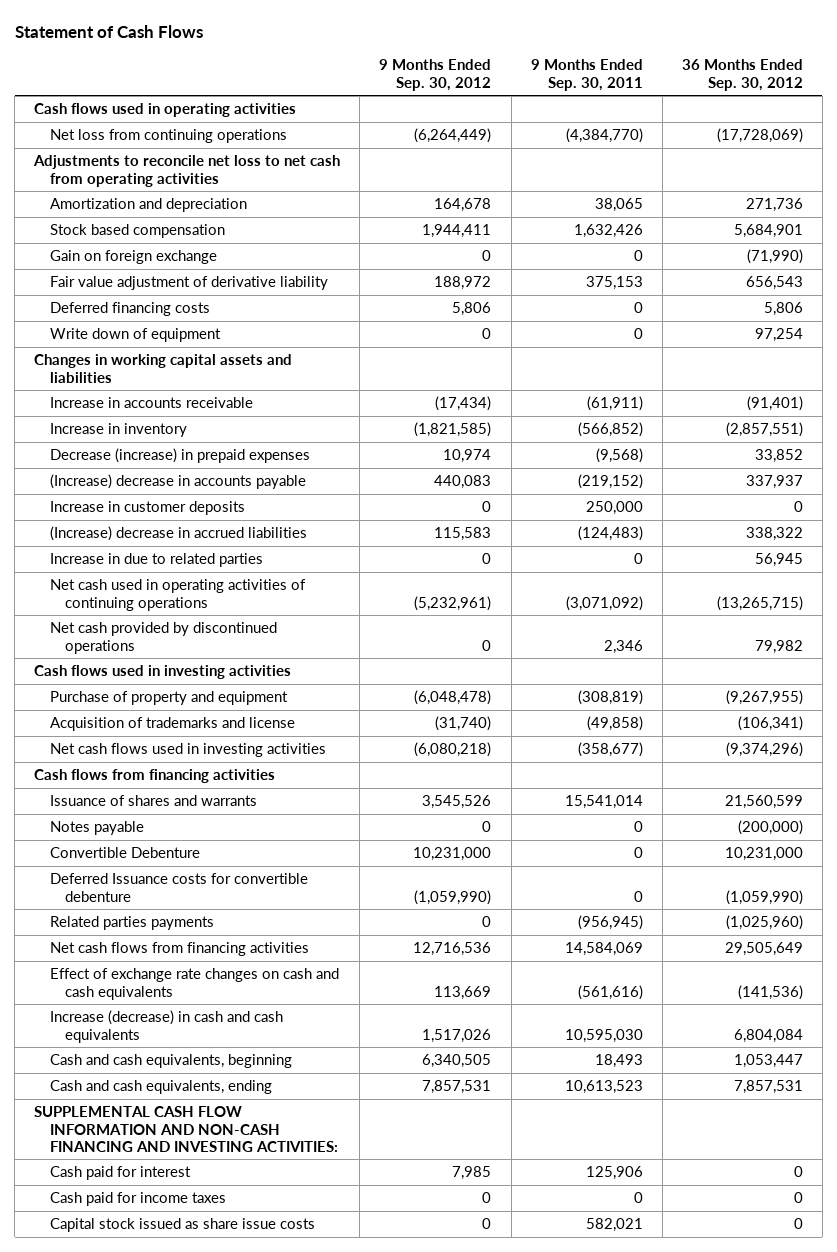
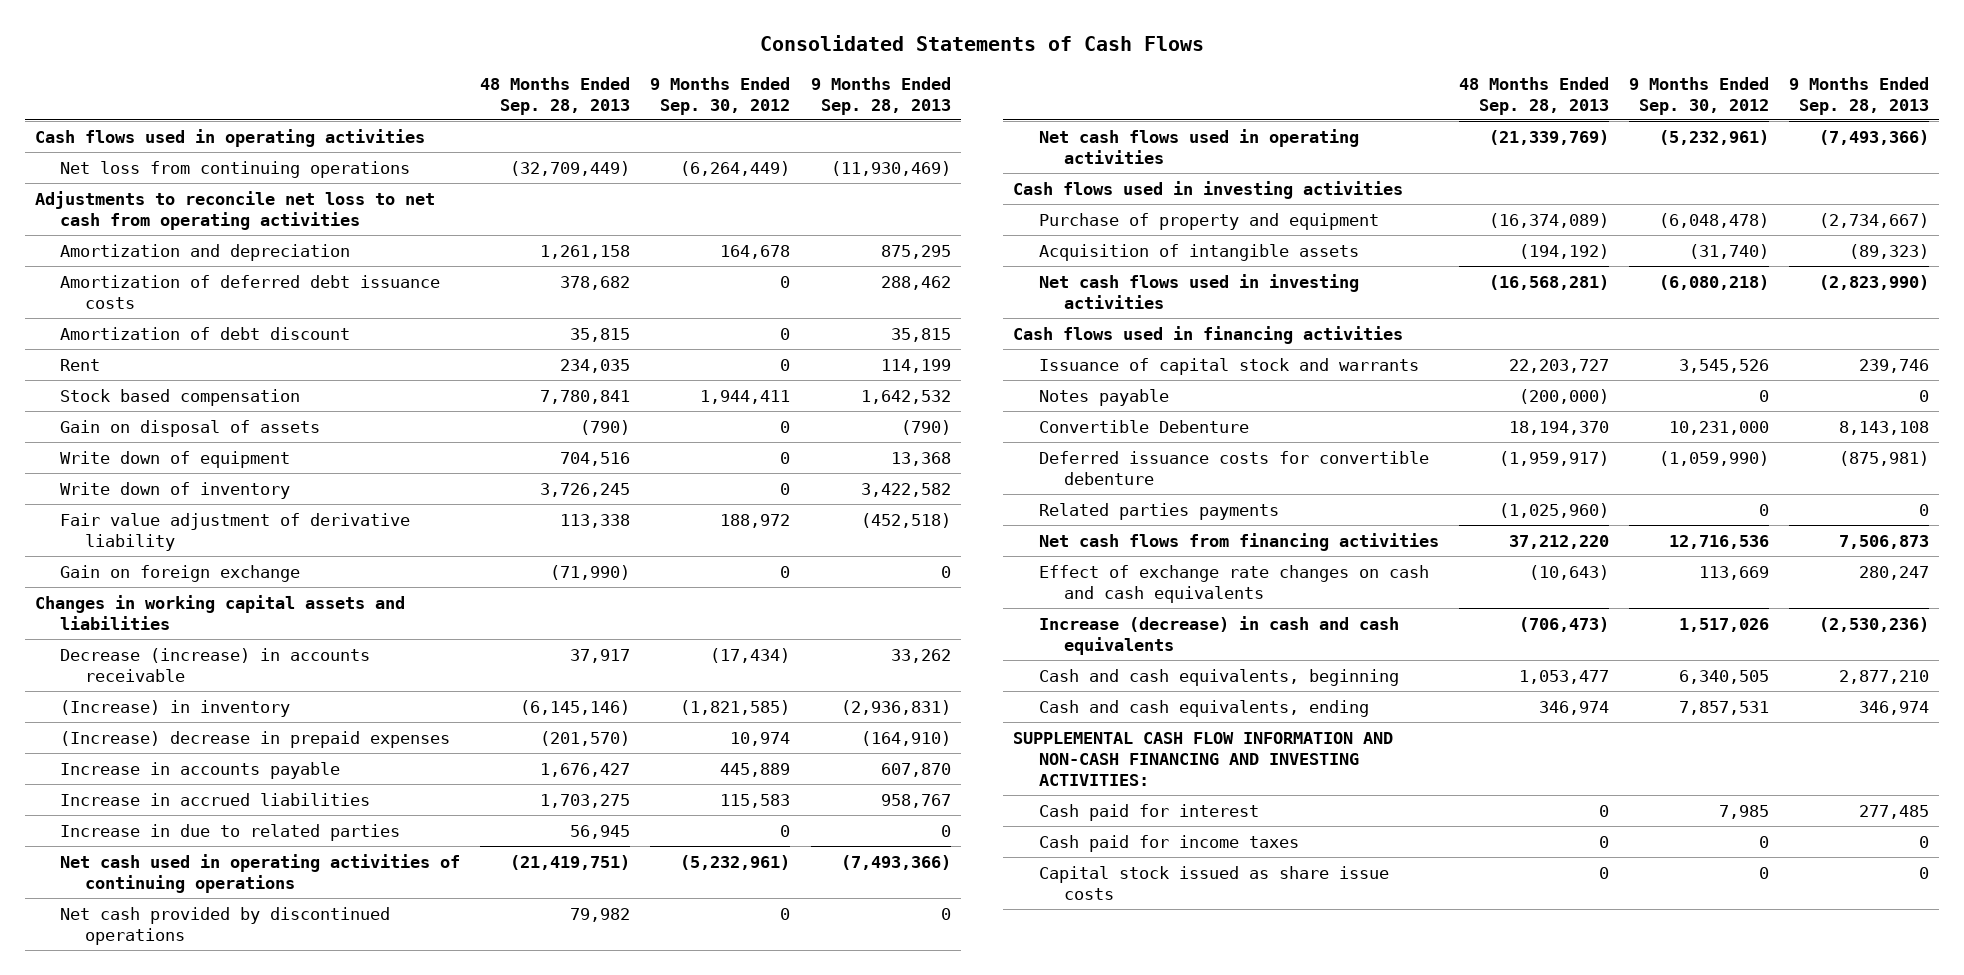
- Statement of Cash Flows
+ Consolidated Statements of Cash Flows
- | 9 Months Ended Sep. 30, 2012 | 9 Months Ended Sep. 30, 2011 | 36 Months Ended Sep. 30, 2012
+ | 48 Months Ended Sep. 28, 2013 | 9 Months Ended Sep. 30, 2012 | 9 Months Ended Sep. 28, 2013
+ Amortization of deferred debt issuance costs | 378,682 | 0 | 288,462
+ Amortization of debt discount | 35,815 | 0 | 35,815
+ Rent | 234,035 | 0 | 114,199
- Deferred financing costs | 5,806 | 0 | 5,806
+ Gain on disposal of assets | (790) | 0 | (790)
+ Write down of inventory | 3,726,245 | 0 | 3,422,582
moved down: Fair value adjustment of derivative liability | 113,338 | 188,972 | (452,518)
moved down: Gain on foreign exchange | (71,990) | 0 | 0
- Increase in accounts receivable | (17,434) | (61,911) | (91,401)
- Increase in inventory | (1,821,585) | (566,852) | (2,857,551)
- Decrease (increase) in prepaid expenses | 10,974 | (9,568) | 33,852
- (Increase) decrease in accounts payable | 440,083 | (219,152) | 337,937
- Increase in customer deposits | 0 | 250,000 | 0
- (Increase) decrease in accrued liabilities | 115,583 | (124,483) | 338,322
+ Decrease (increase) in accounts receivable | 37,917 | (17,434) | 33,262
+ (Increase) in inventory | (6,145,146) | (1,821,585) | (2,936,831)
+ (Increase) decrease in prepaid expenses | (201,570) | 10,974 | (164,910)
+ Increase in accounts payable | 1,676,427 | 445,889 | 607,870
+ Increase in accrued liabilities | 1,703,275 | 115,583 | 958,767
+ Net cash flows used in operating activities | (21,339,769) | (5,232,961) | (7,493,366)
- Acquisition of trademarks and license | (31,740) | (49,858) | (106,341)
+ Acquisition of intangible assets | (194,192) | (31,740) | (89,323)
- Cash flows from financing activities
- Issuance of shares and warrants | 3,545,526 | 15,541,014 | 21,560,599
+ Cash flows used in financing activities
+ Issuance of capital stock and warrants | 22,203,727 | 3,545,526 | 239,746
- Deferred Issuance costs for convertible debenture | (1,059,990) | 0 | (1,059,990)
+ Deferred issuance costs for convertible debenture | (1,959,917) | (1,059,990) | (875,981)

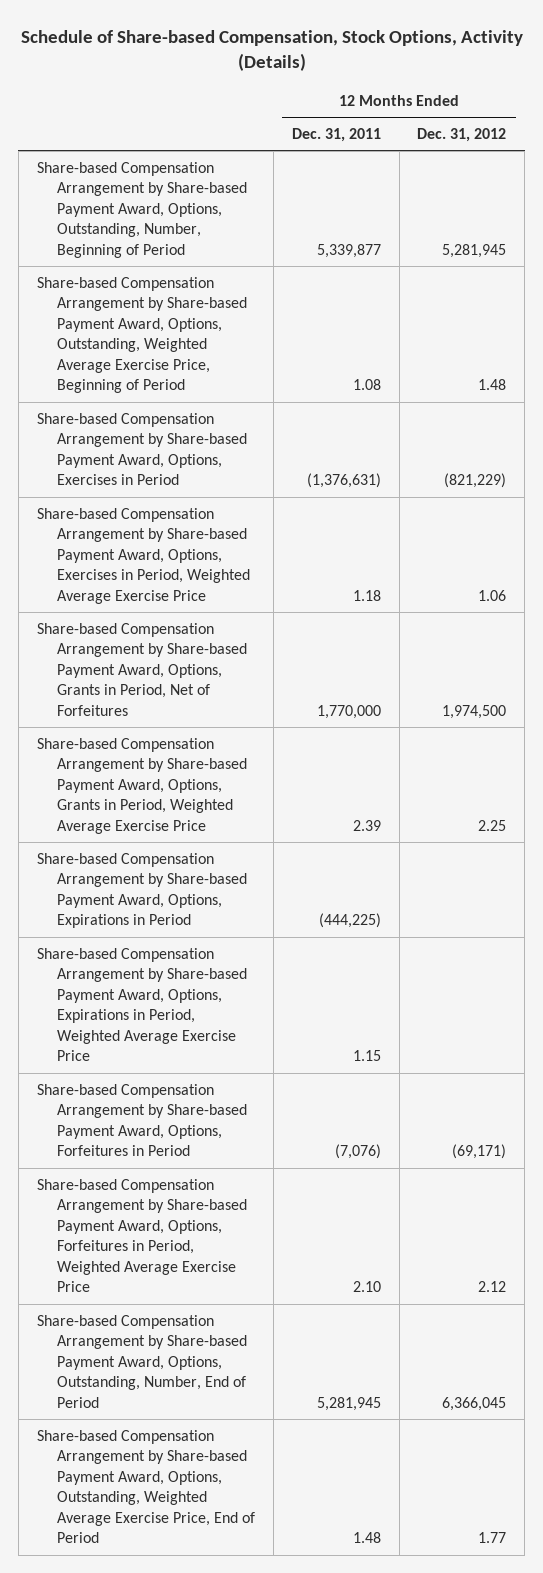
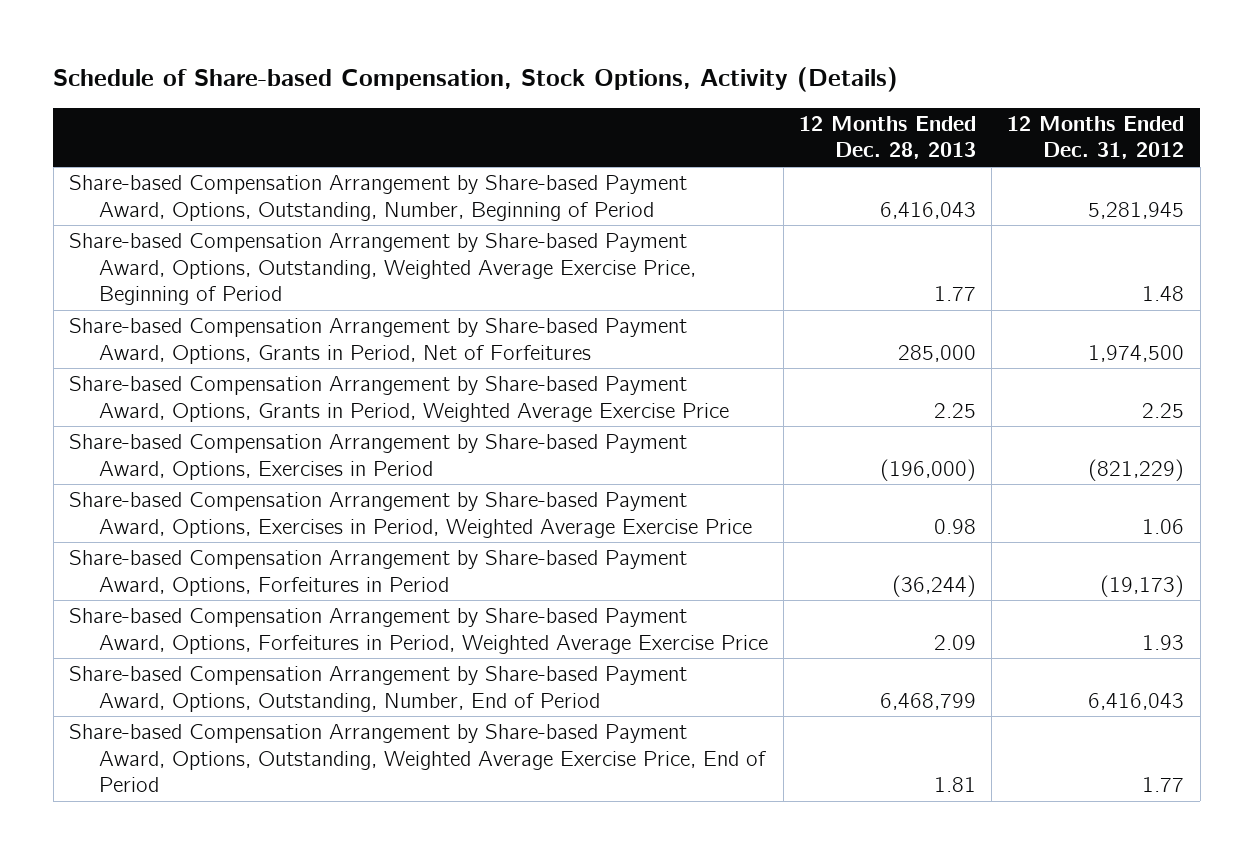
- | 12 Months Ended Dec. 31, 2011 | 12 Months Ended Dec. 31, 2012
+ | 12 Months Ended Dec. 28, 2013 | 12 Months Ended Dec. 31, 2012
- Share-based Compensation Arrangement by Share-based Payment Award, Options, Expirations in Period | (444,225) |
- Share-based Compensation Arrangement by Share-based Payment Award, Options, Expirations in Period, Weighted Average Exercise Price | 1.15 |
- Share-based Compensation Arrangement by Share-based Payment Award, Options, Forfeitures in Period | (7,076) | (69,171)
- Share-based Compensation Arrangement by Share-based Payment Award, Options, Forfeitures in Period, Weighted Average Exercise Price | 2.10 | 2.12
- Share-based Compensation Arrangement by Share-based Payment Award, Options, Outstanding, Number, End of Period | 5,281,945 | 6,366,045
moved down: Share-based Compensation Arrangement by Share-based Payment Award, Options, Exercises in Period | (196,000) | (821,229)
moved down: Share-based Compensation Arrangement by Share-based Payment Award, Options, Exercises in Period, Weighted Average Exercise Price | 0.98 | 1.06
+ Share-based Compensation Arrangement by Share-based Payment Award, Options, Forfeitures in Period | (36,244) | (19,173)
+ Share-based Compensation Arrangement by Share-based Payment Award, Options, Forfeitures in Period, Weighted Average Exercise Price | 2.09 | 1.93
+ Share-based Compensation Arrangement by Share-based Payment Award, Options, Outstanding, Number, End of Period | 6,468,799 | 6,416,043

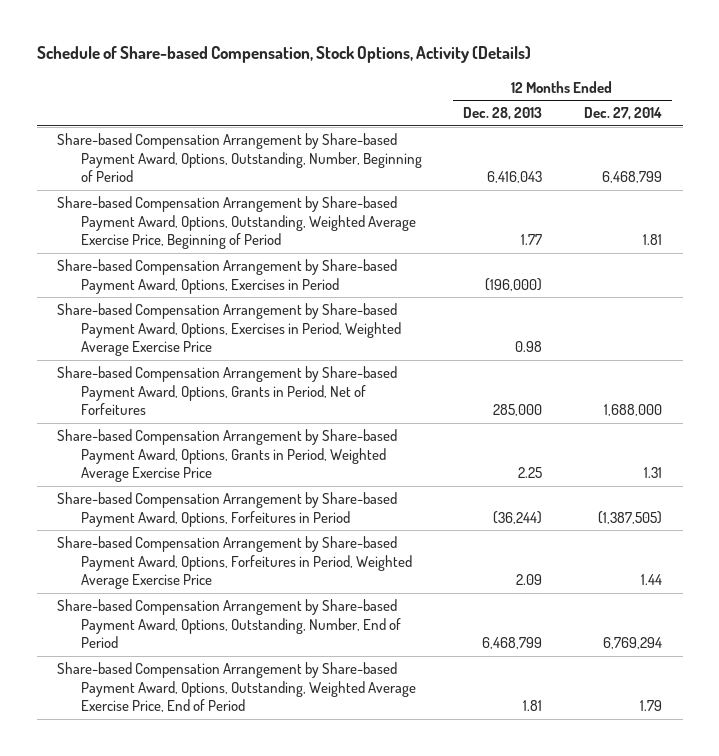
- | 12 Months Ended Dec. 28, 2013 | 12 Months Ended Dec. 31, 2012
+ | 12 Months Ended Dec. 28, 2013 | 12 Months Ended Dec. 27, 2014
moved down: Share-based Compensation Arrangement by Share-based Payment Award, Options, Grants in Period, Net of Forfeitures | 285,000 | 1,688,000
moved down: Share-based Compensation Arrangement by Share-based Payment Award, Options, Grants in Period, Weighted Average Exercise Price | 2.25 | 1.31

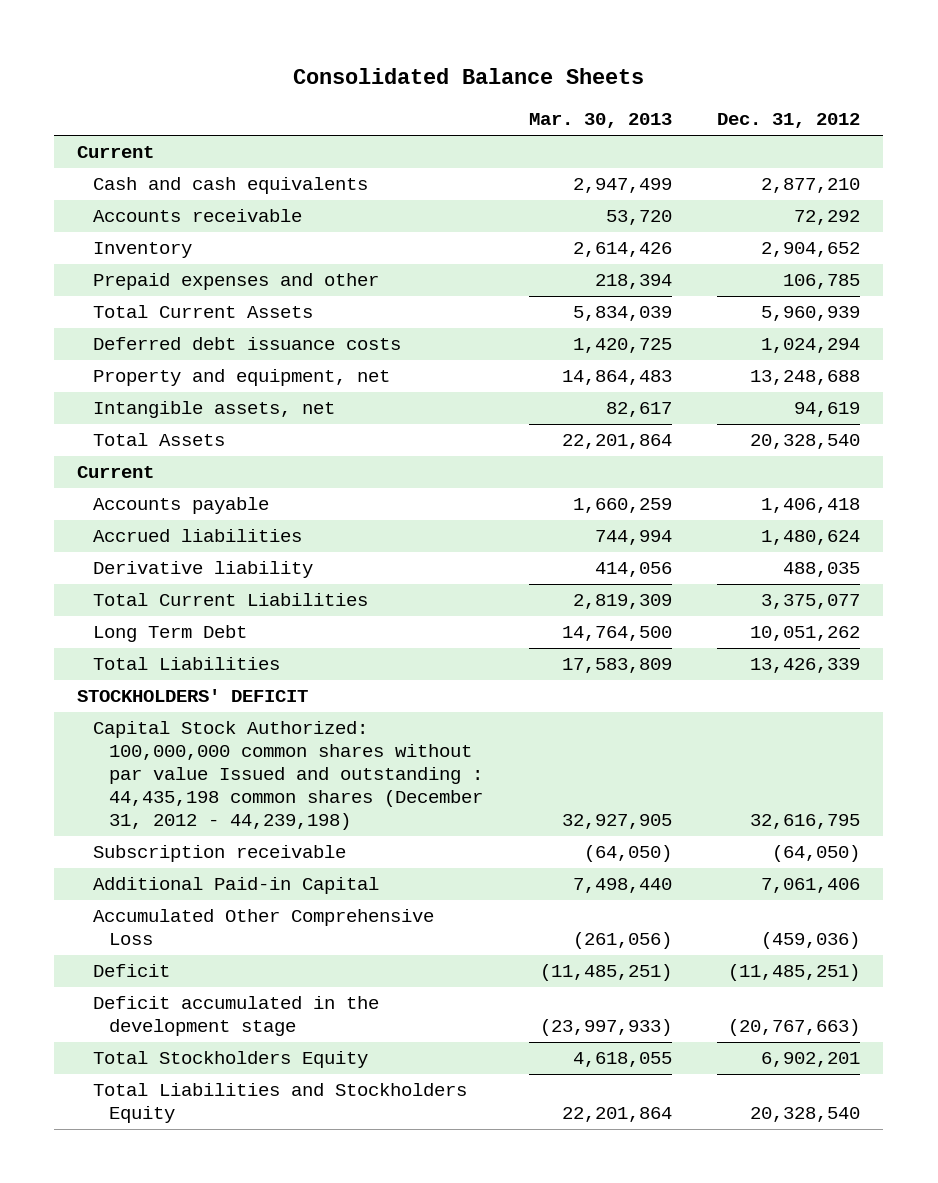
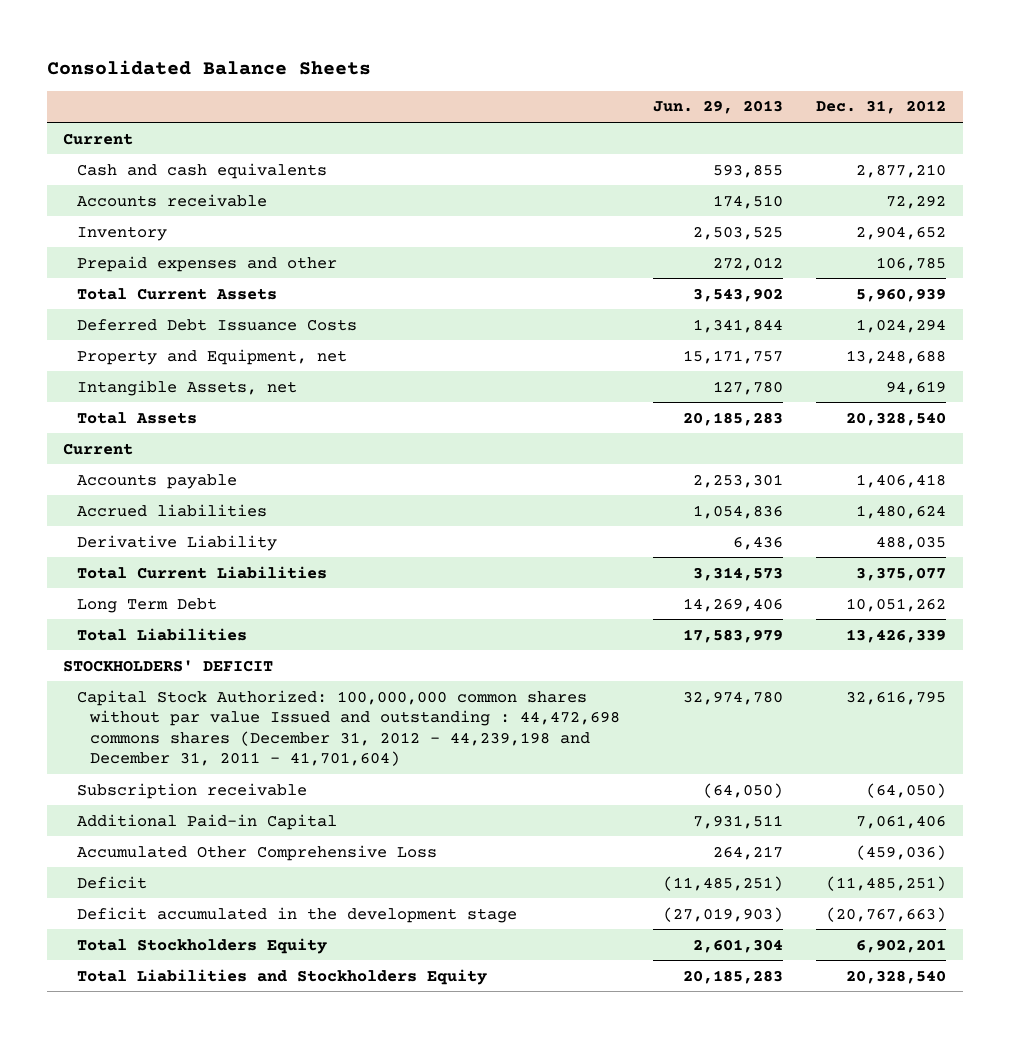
- | Mar. 30, 2013 | Dec. 31, 2012
+ | Jun. 29, 2013 | Dec. 31, 2012
- Deferred debt issuance costs | 1,420,725 | 1,024,294
- Property and equipment, net | 14,864,483 | 13,248,688
- Intangible assets, net | 82,617 | 94,619
+ Deferred Debt Issuance Costs | 1,341,844 | 1,024,294
+ Property and Equipment, net | 15,171,757 | 13,248,688
+ Intangible Assets, net | 127,780 | 94,619
- Derivative liability | 414,056 | 488,035
+ Derivative Liability | 6,436 | 488,035
- Capital Stock Authorized: 100,000,000 common shares without par value Issued and outstanding : 44,435,198 common shares (December 31, 2012 - 44,239,198) | 32,927,905 | 32,616,795
+ Capital Stock Authorized: 100,000,000 common shares without par value Issued and outstanding : 44,472,698 commons shares (December 31, 2012 - 44,239,198 and December 31, 2011 - 41,701,604) | 32,974,780 | 32,616,795

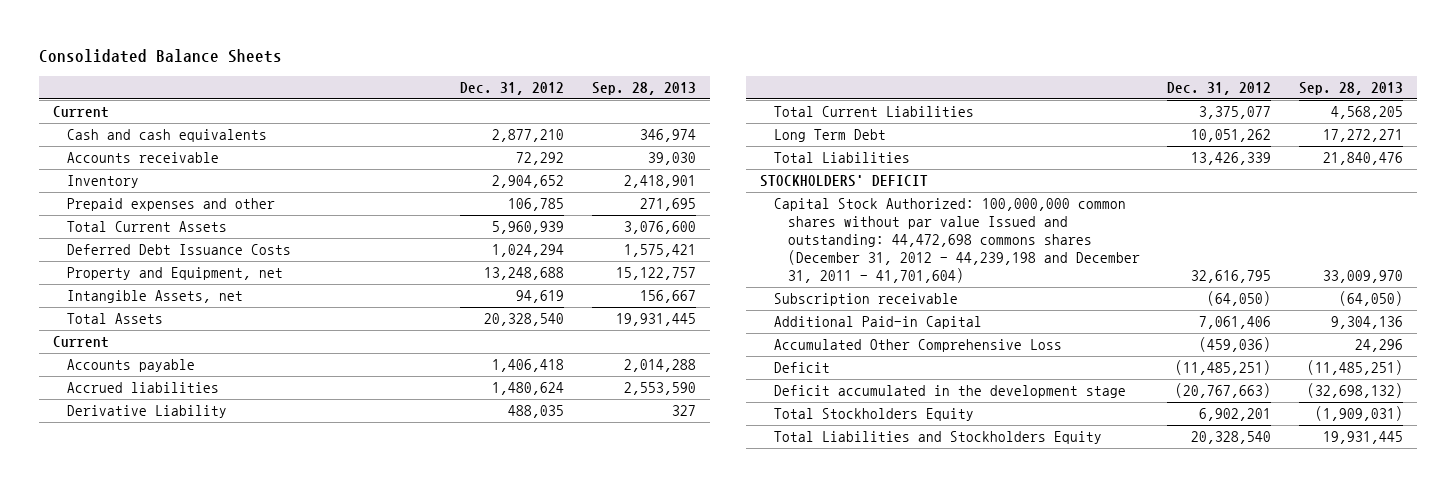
- | Jun. 29, 2013 | Dec. 31, 2012
+ | Dec. 31, 2012 | Sep. 28, 2013
- Capital Stock Authorized: 100,000,000 common shares without par value Issued and outstanding : 44,472,698 commons shares (December 31, 2012 - 44,239,198 and December 31, 2011 - 41,701,604) | 32,974,780 | 32,616,795
+ Capital Stock Authorized: 100,000,000 common shares without par value Issued and outstanding: 44,472,698 commons shares (December 31, 2012 - 44,239,198 and December 31, 2011 - 41,701,604) | 32,616,795 | 33,009,970

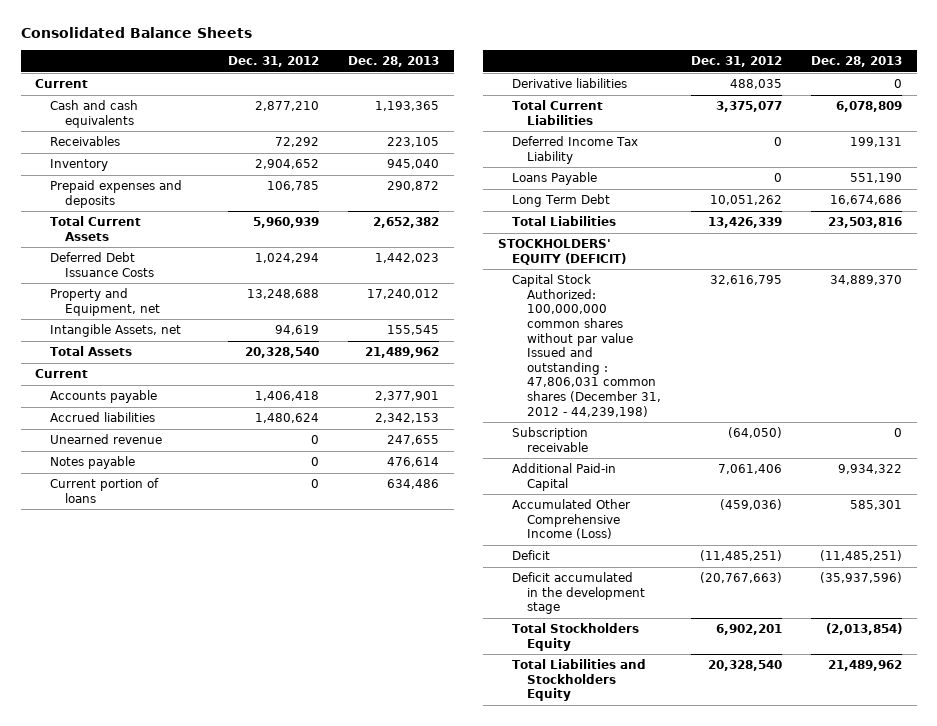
- | Dec. 31, 2012 | Sep. 28, 2013
+ | Dec. 31, 2012 | Dec. 28, 2013
- Accounts receivable | 72,292 | 39,030
+ Receivables | 72,292 | 223,105
- Prepaid expenses and other | 106,785 | 271,695
+ Prepaid expenses and deposits | 106,785 | 290,872
- Derivative Liability | 488,035 | 327
+ Unearned revenue | 0 | 247,655
+ Notes payable | 0 | 476,614
+ Current portion of loans | 0 | 634,486
+ Derivative liabilities | 488,035 | 0
+ Deferred Income Tax Liability | 0 | 199,131
+ Loans Payable | 0 | 551,190
- STOCKHOLDERS' DEFICIT
- Capital Stock Authorized: 100,000,000 common shares without par value Issued and outstanding: 44,472,698 commons shares (December 31, 2012 - 44,239,198 and December 31, 2011 - 41,701,604) | 32,616,795 | 33,009,970
+ STOCKHOLDERS' EQUITY (DEFICIT)
+ Capital Stock Authorized: 100,000,000 common shares without par value Issued and outstanding : 47,806,031 common shares (December 31, 2012 - 44,239,198) | 32,616,795 | 34,889,370
- Accumulated Other Comprehensive Loss | (459,036) | 24,296
+ Accumulated Other Comprehensive Income (Loss) | (459,036) | 585,301

